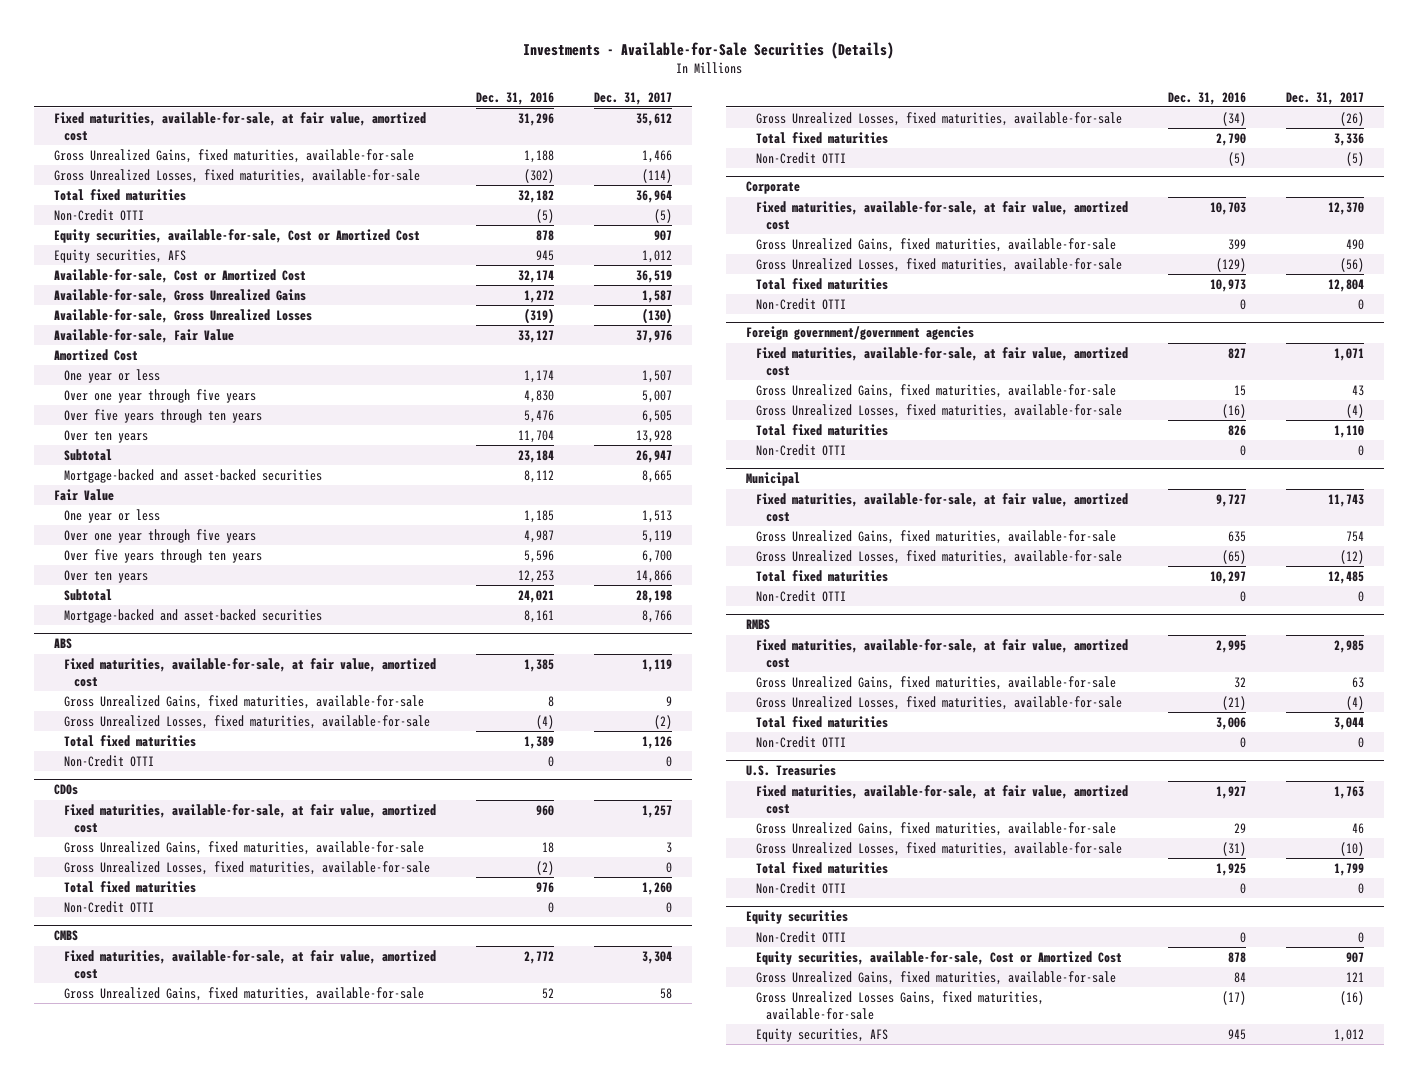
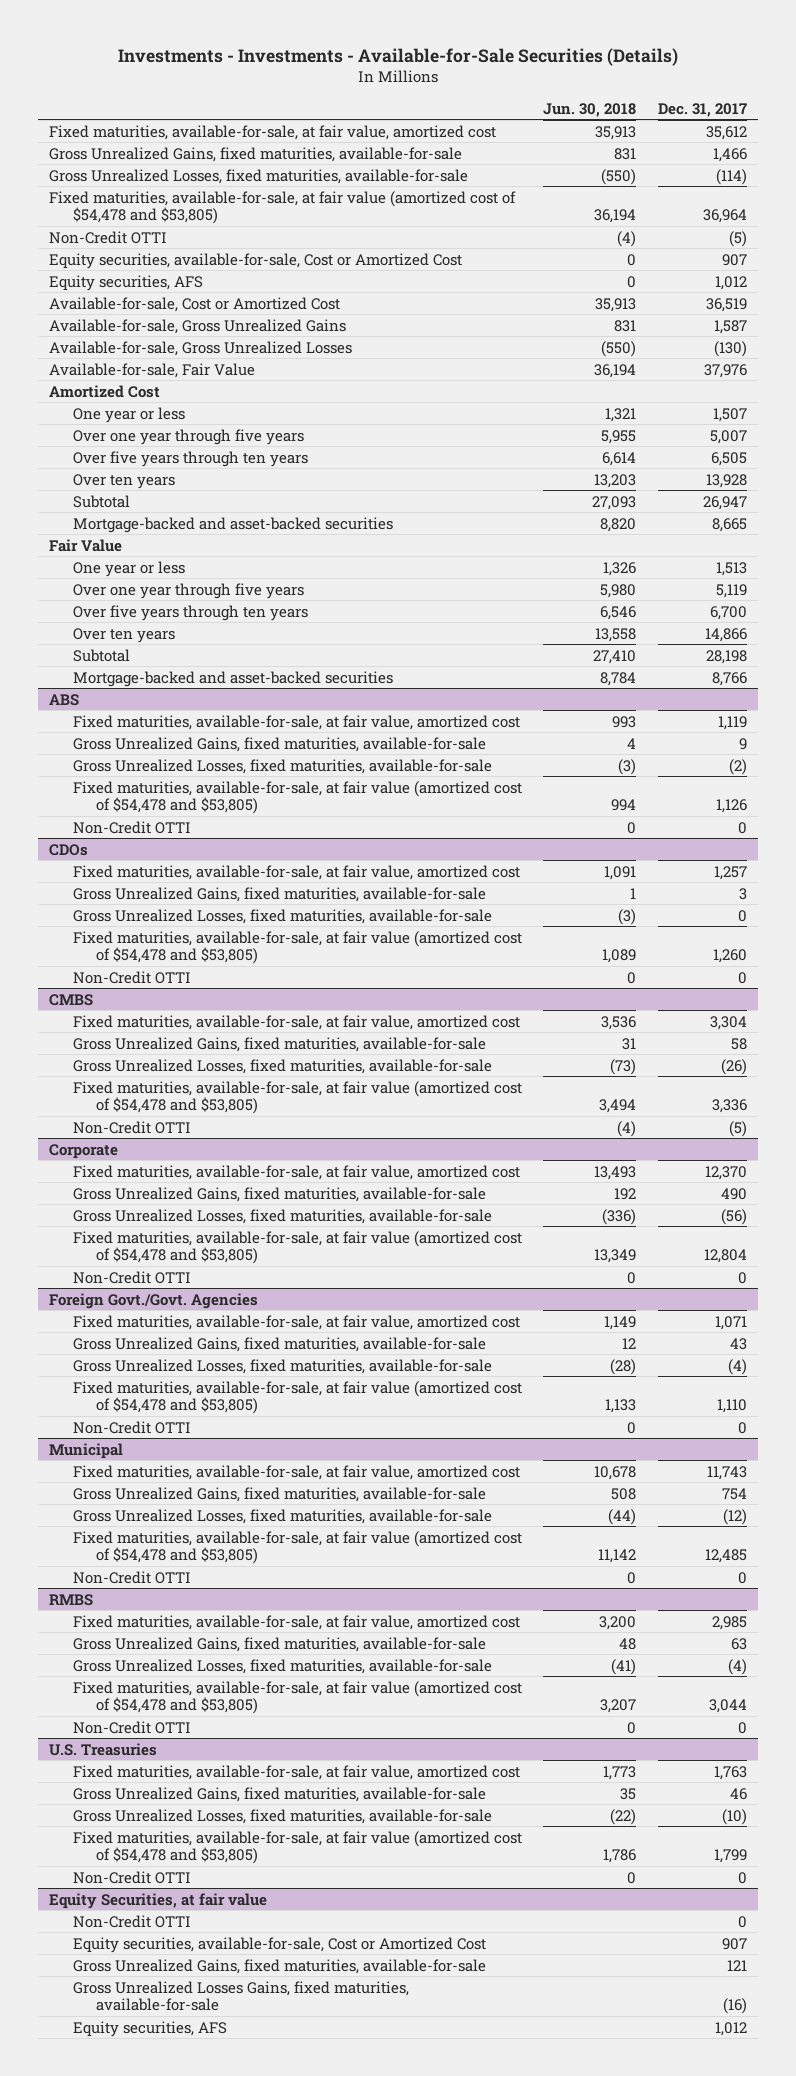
- Investments - Available-for-Sale Securities (Details)
+ Investments - Investments - Available-for-Sale Securities (Details)
- | Dec. 31, 2016 | Dec. 31, 2017
+ | Jun. 30, 2018 | Dec. 31, 2017
- Total fixed maturities | 32,182 | 36,964
+ Fixed maturities, available-for-sale, at fair value (amortized cost of $54,478 and $53,805) | 36,194 | 36,964
@ ABS
- Total fixed maturities | 1,389 | 1,126
+ Fixed maturities, available-for-sale, at fair value (amortized cost of $54,478 and $53,805) | 994 | 1,126
@ CDOs
- Total fixed maturities | 976 | 1,260
+ Fixed maturities, available-for-sale, at fair value (amortized cost of $54,478 and $53,805) | 1,089 | 1,260
@ CMBS
- Total fixed maturities | 2,790 | 3,336
+ Fixed maturities, available-for-sale, at fair value (amortized cost of $54,478 and $53,805) | 3,494 | 3,336
@ Corporate
- Total fixed maturities | 10,973 | 12,804
+ Fixed maturities, available-for-sale, at fair value (amortized cost of $54,478 and $53,805) | 13,349 | 12,804
- Foreign government/government agencies
+ Foreign Govt./Govt. Agencies
- Total fixed maturities | 826 | 1,110
+ Fixed maturities, available-for-sale, at fair value (amortized cost of $54,478 and $53,805) | 1,133 | 1,110
@ Municipal
- Total fixed maturities | 10,297 | 12,485
+ Fixed maturities, available-for-sale, at fair value (amortized cost of $54,478 and $53,805) | 11,142 | 12,485
@ RMBS
- Total fixed maturities | 3,006 | 3,044
+ Fixed maturities, available-for-sale, at fair value (amortized cost of $54,478 and $53,805) | 3,207 | 3,044
@ U.S. Treasuries
- Total fixed maturities | 1,925 | 1,799
+ Fixed maturities, available-for-sale, at fair value (amortized cost of $54,478 and $53,805) | 1,786 | 1,799
- Equity securities
+ Equity Securities, at fair value

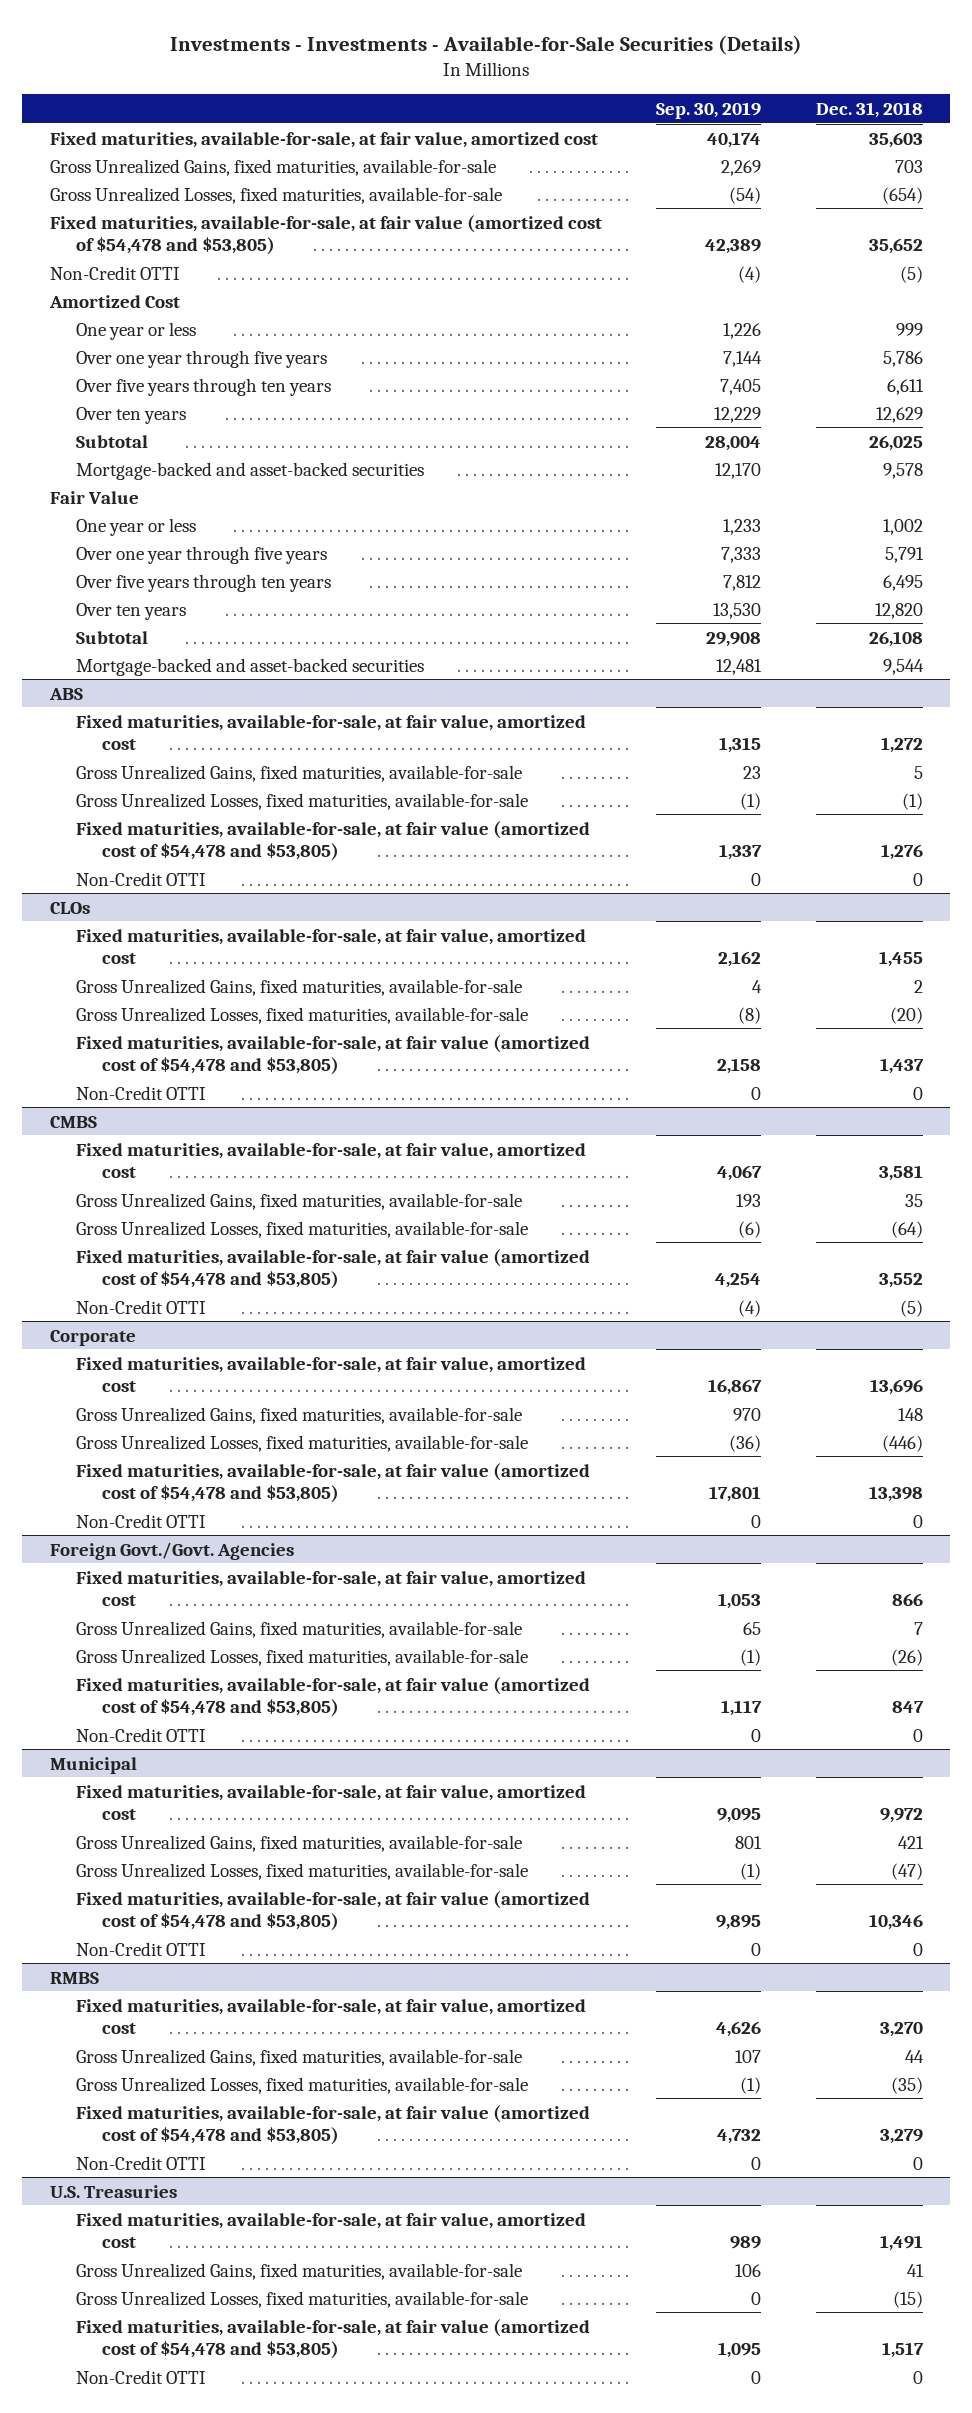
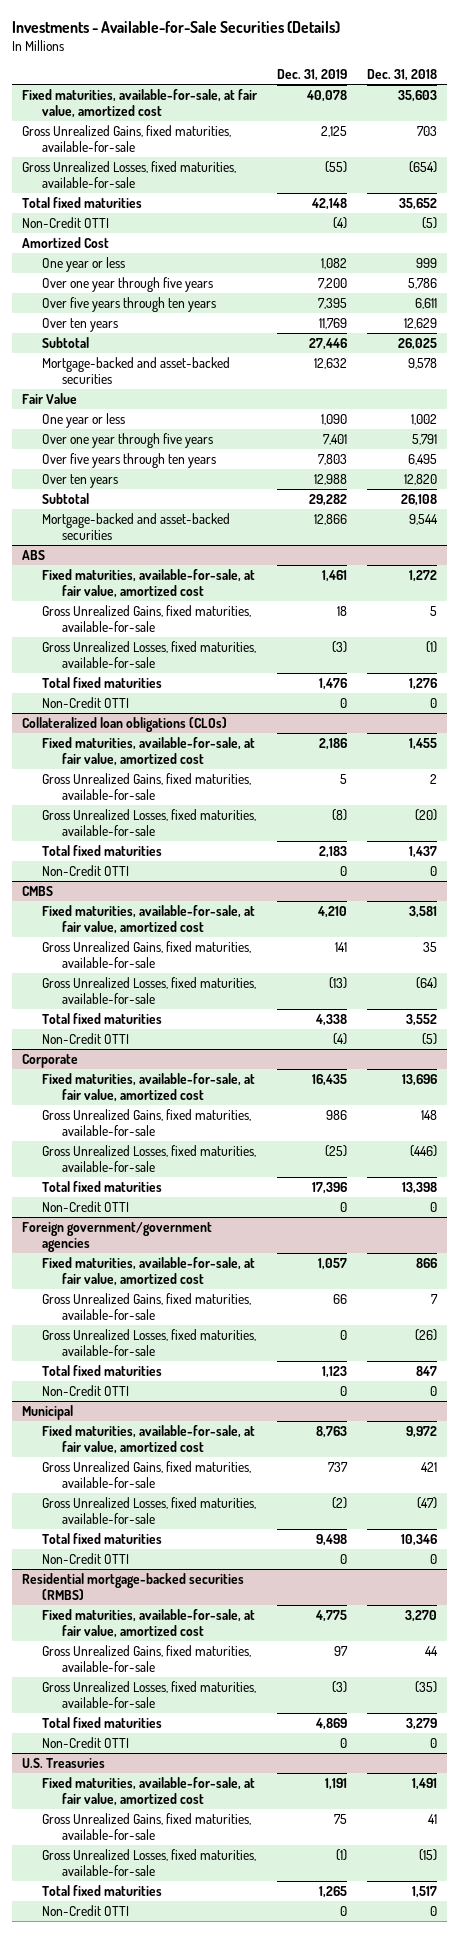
- Investments - Investments - Available-for-Sale Securities (Details)
+ Investments - Available-for-Sale Securities (Details)
- | Sep. 30, 2019 | Dec. 31, 2018
+ | Dec. 31, 2019 | Dec. 31, 2018
- Fixed maturities, available-for-sale, at fair value (amortized cost of $54,478 and $53,805) | 42,389 | 35,652
+ Total fixed maturities | 42,148 | 35,652
@ ABS
- Fixed maturities, available-for-sale, at fair value (amortized cost of $54,478 and $53,805) | 1,337 | 1,276
+ Total fixed maturities | 1,476 | 1,276
- CLOs
+ Collateralized loan obligations (CLOs)
- Fixed maturities, available-for-sale, at fair value (amortized cost of $54,478 and $53,805) | 2,158 | 1,437
+ Total fixed maturities | 2,183 | 1,437
@ CMBS
- Fixed maturities, available-for-sale, at fair value (amortized cost of $54,478 and $53,805) | 4,254 | 3,552
+ Total fixed maturities | 4,338 | 3,552
@ Corporate
- Fixed maturities, available-for-sale, at fair value (amortized cost of $54,478 and $53,805) | 17,801 | 13,398
+ Total fixed maturities | 17,396 | 13,398
- Foreign Govt./Govt. Agencies
+ Foreign government/government agencies
- Fixed maturities, available-for-sale, at fair value (amortized cost of $54,478 and $53,805) | 1,117 | 847
+ Total fixed maturities | 1,123 | 847
@ Municipal
- Fixed maturities, available-for-sale, at fair value (amortized cost of $54,478 and $53,805) | 9,895 | 10,346
+ Total fixed maturities | 9,498 | 10,346
- RMBS
+ Residential mortgage-backed securities (RMBS)
- Fixed maturities, available-for-sale, at fair value (amortized cost of $54,478 and $53,805) | 4,732 | 3,279
+ Total fixed maturities | 4,869 | 3,279
@ U.S. Treasuries
- Fixed maturities, available-for-sale, at fair value (amortized cost of $54,478 and $53,805) | 1,095 | 1,517
+ Total fixed maturities | 1,265 | 1,517

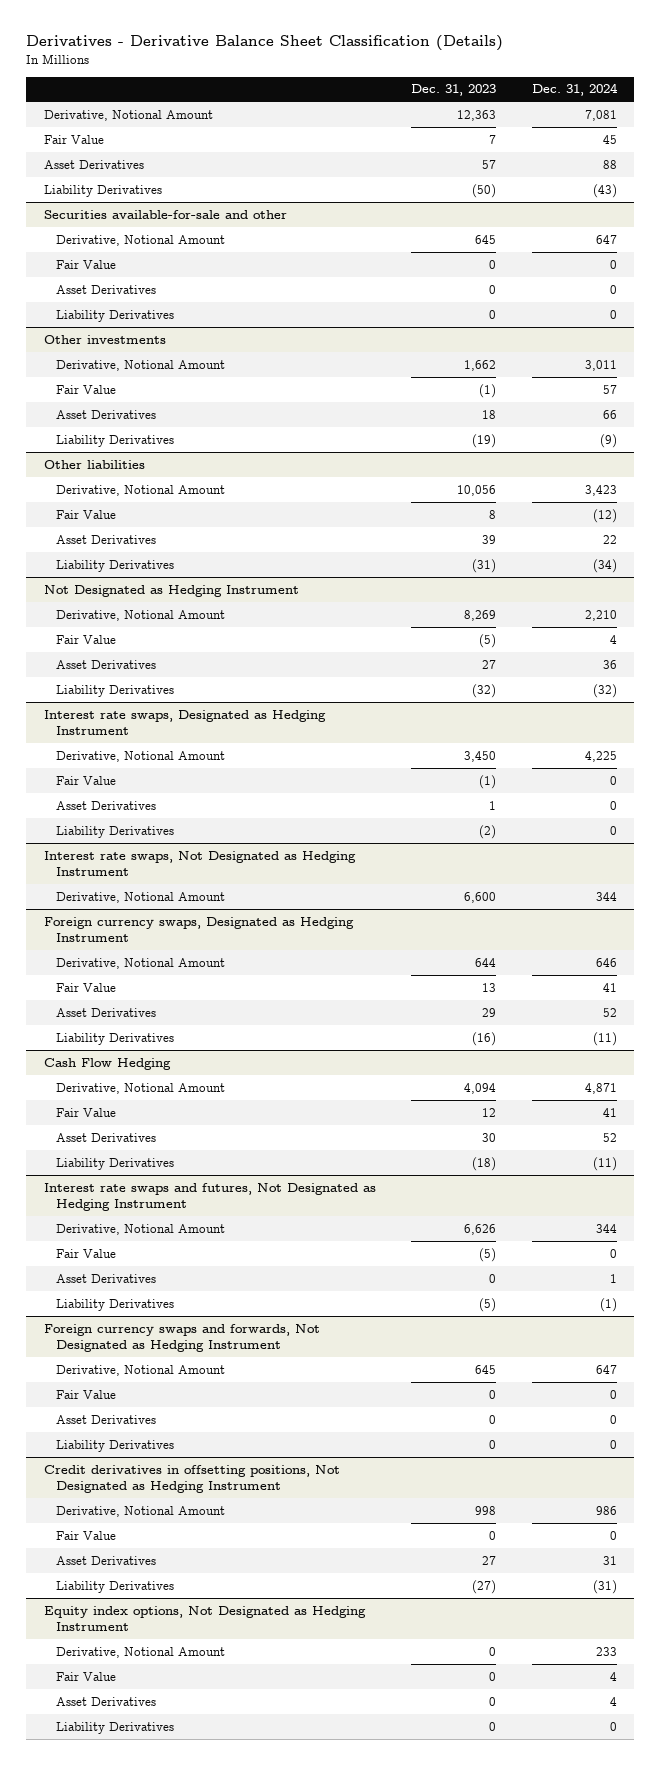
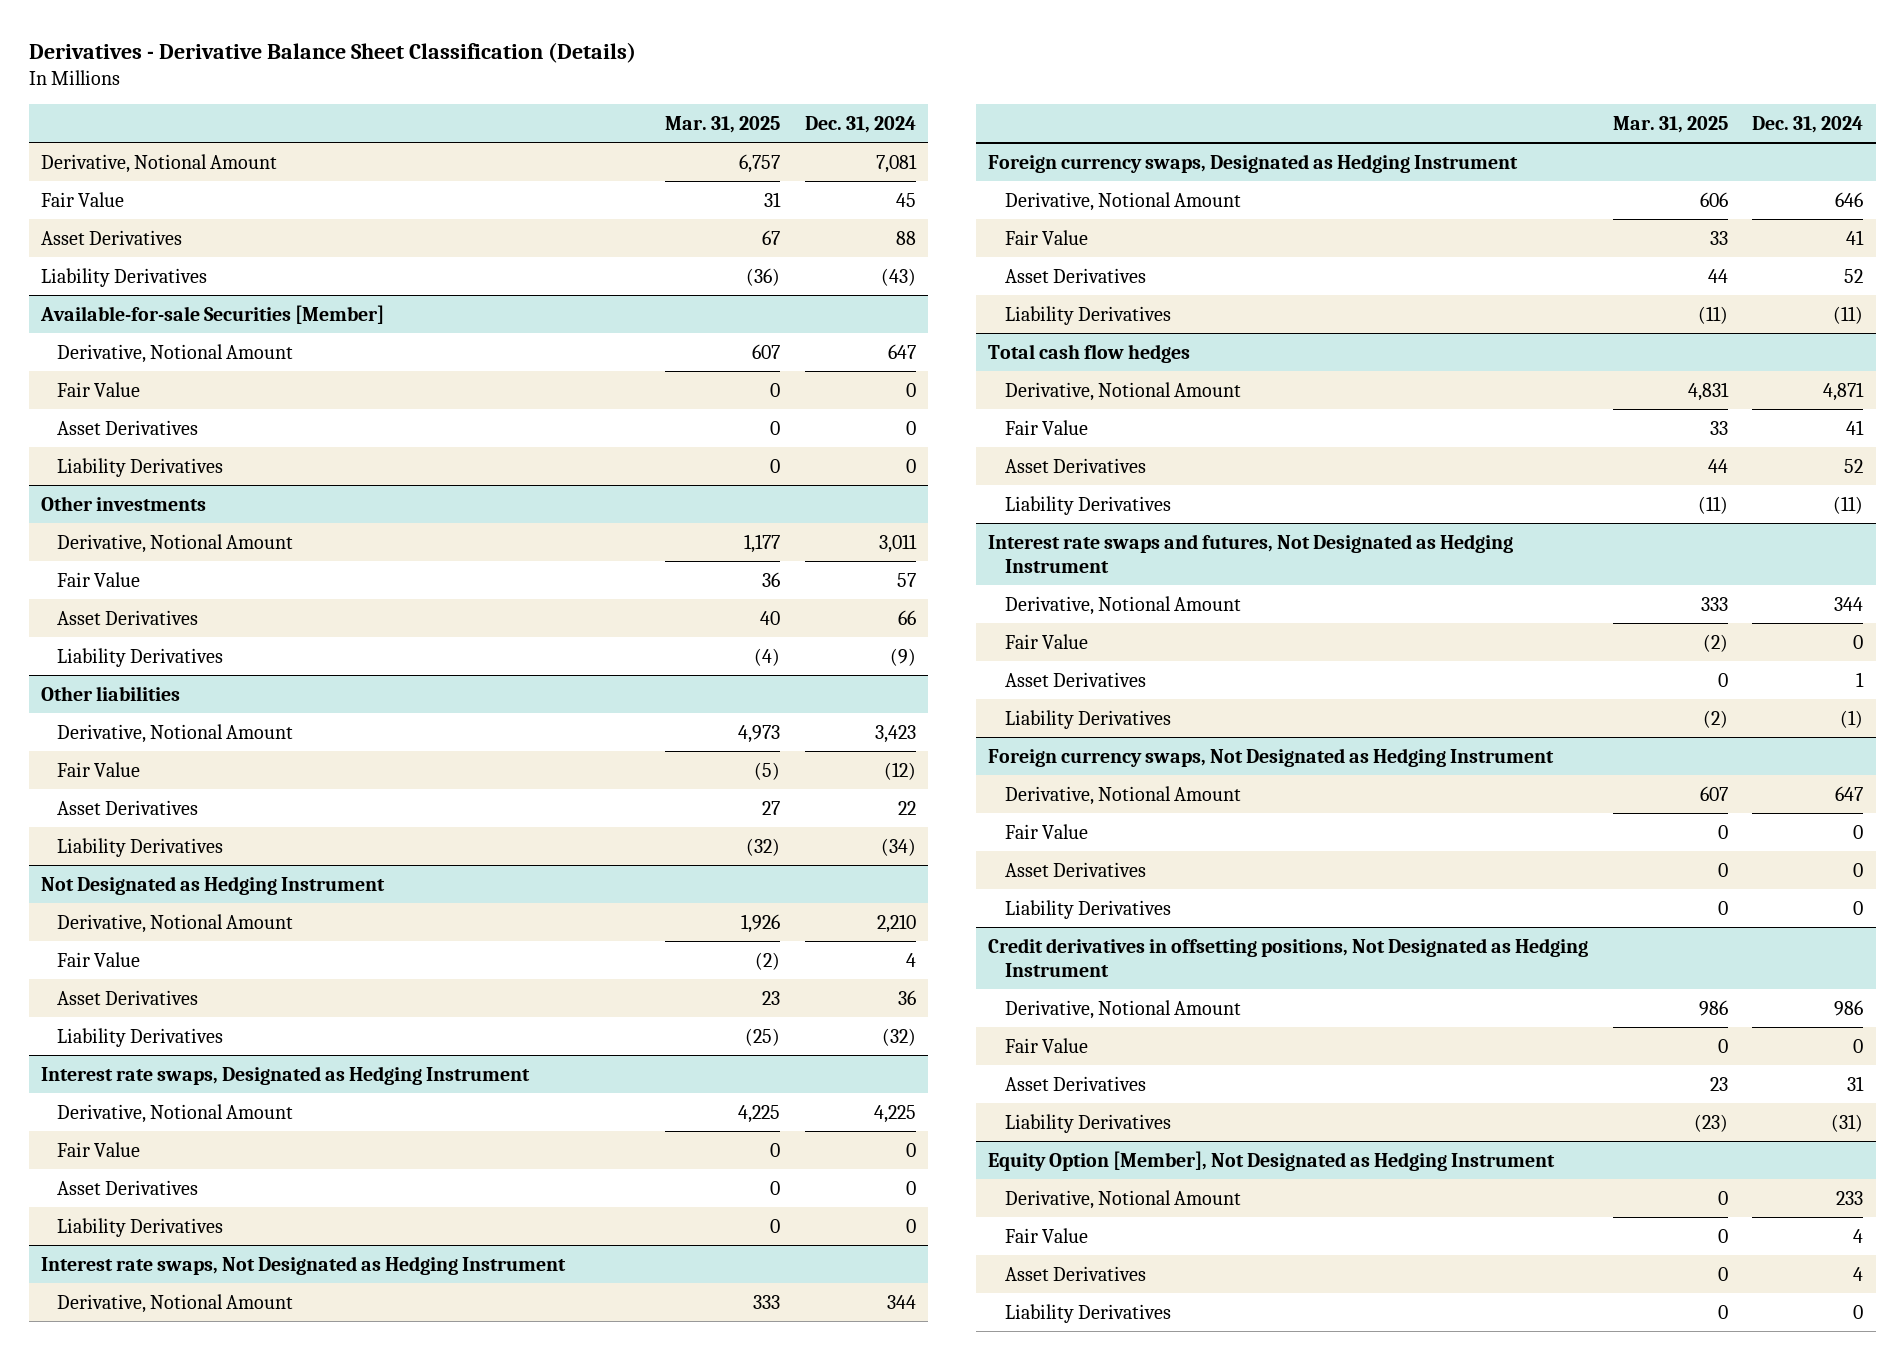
- | Dec. 31, 2023 | Dec. 31, 2024
+ | Mar. 31, 2025 | Dec. 31, 2024
- Securities available-for-sale and other
+ Available-for-sale Securities [Member]
- Cash Flow Hedging
+ Total cash flow hedges
- Foreign currency swaps and forwards, Not Designated as Hedging Instrument
+ Foreign currency swaps, Not Designated as Hedging Instrument
- Equity index options, Not Designated as Hedging Instrument
+ Equity Option [Member], Not Designated as Hedging Instrument

